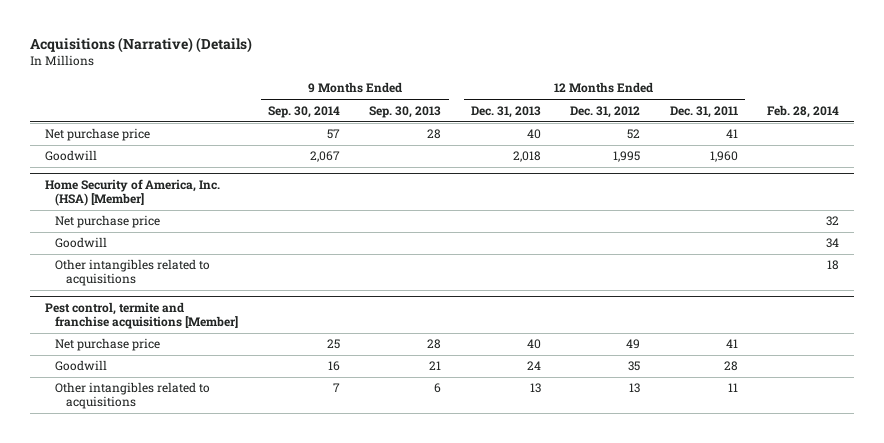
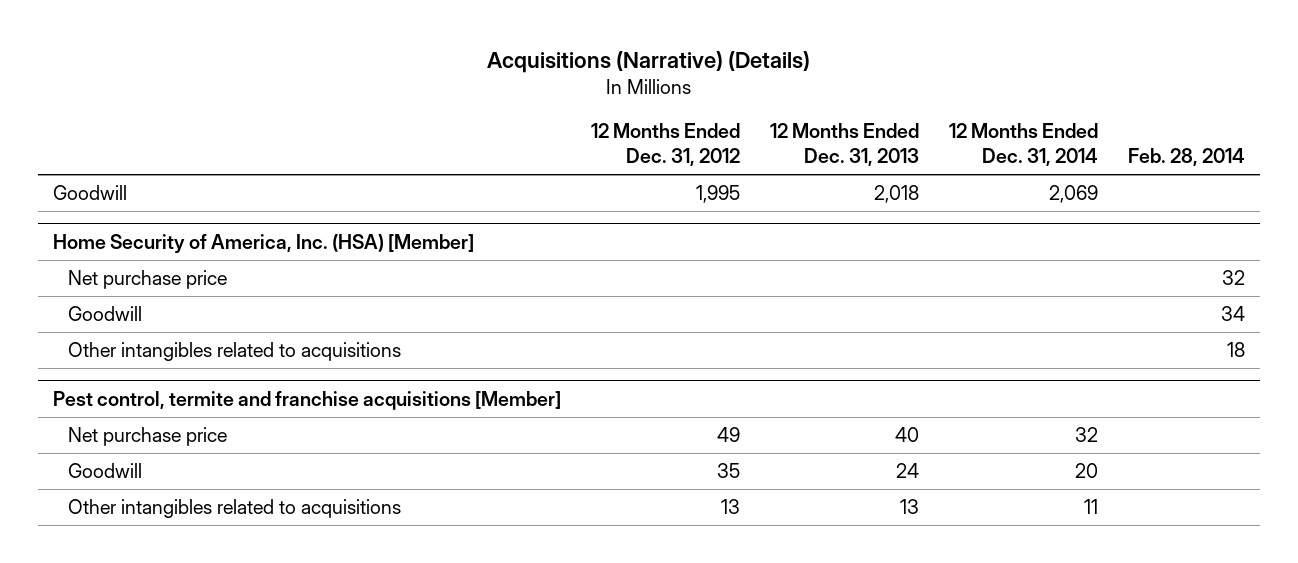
- | 9 Months Ended Sep. 30, 2014 | 9 Months Ended Sep. 30, 2013 | 12 Months Ended Dec. 31, 2013 | 12 Months Ended Dec. 31, 2012 | 12 Months Ended Dec. 31, 2011 | Feb. 28, 2014
+ | 12 Months Ended Dec. 31, 2012 | 12 Months Ended Dec. 31, 2013 | 12 Months Ended Dec. 31, 2014 | Feb. 28, 2014
- Net purchase price | 57 | 28 | 40 | 52 | 41 |

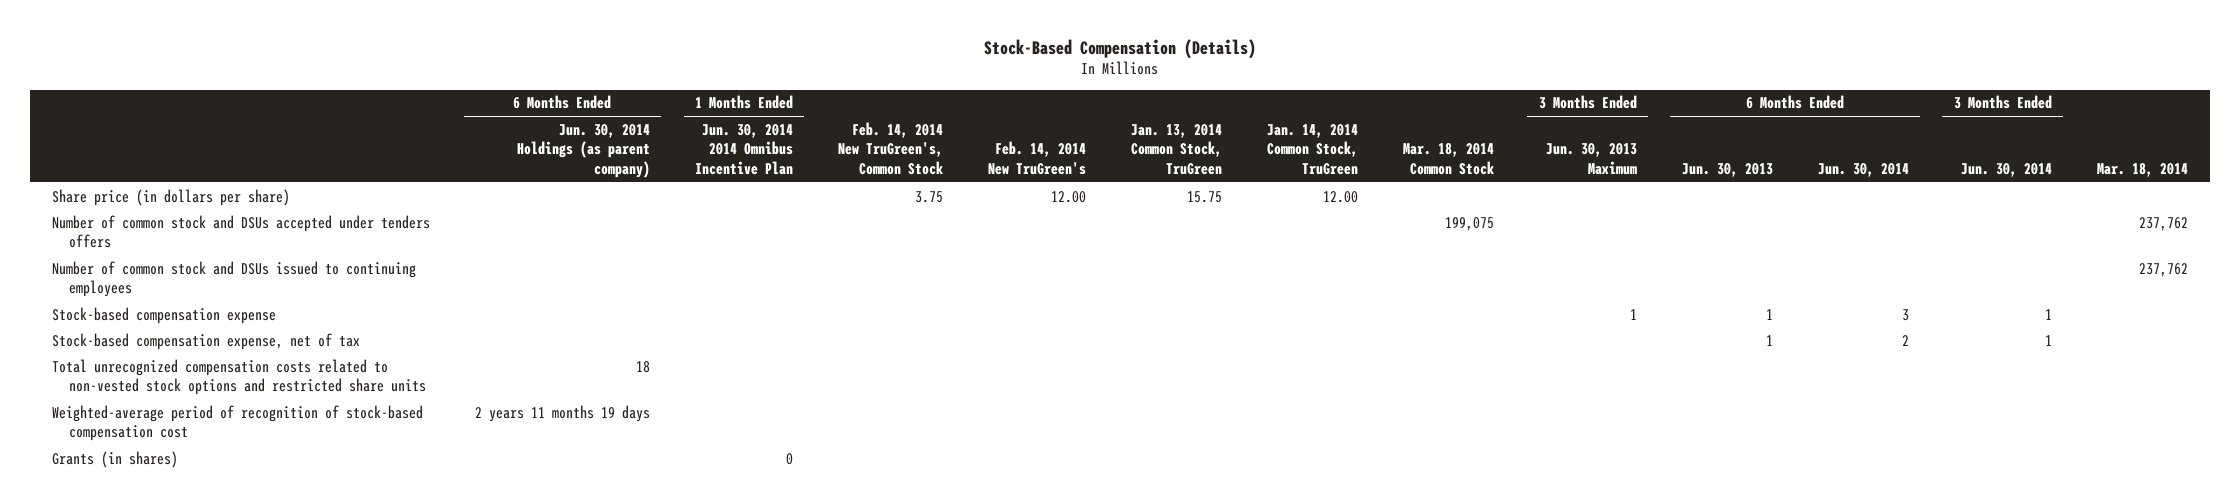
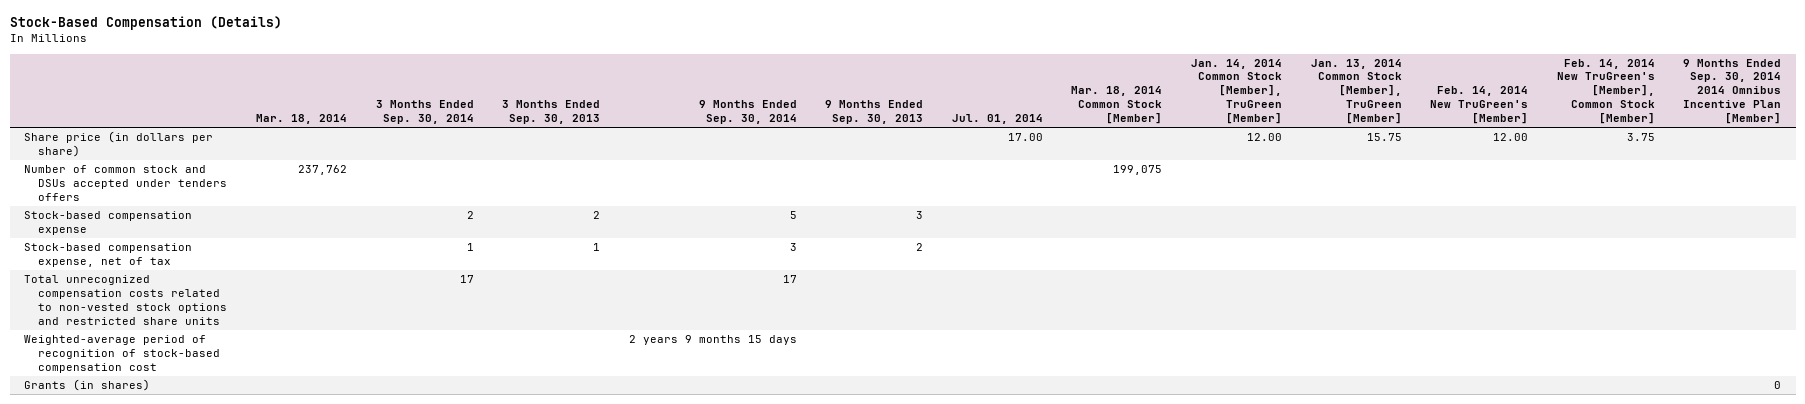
- | 6 Months Ended Jun. 30, 2014 Holdings (as parent company) | 1 Months Ended Jun. 30, 2014 2014 Omnibus Incentive Plan | Feb. 14, 2014 New TruGreen's, Common Stock | Feb. 14, 2014 New TruGreen's | Jan. 13, 2014 Common Stock, TruGreen | Jan. 14, 2014 Common Stock, TruGreen | Mar. 18, 2014 Common Stock | 3 Months Ended Jun. 30, 2013 Maximum | 6 Months Ended Jun. 30, 2013 | 6 Months Ended Jun. 30, 2014 | 3 Months Ended Jun. 30, 2014 | Mar. 18, 2014
+ | Mar. 18, 2014 | 3 Months Ended Sep. 30, 2014 | 3 Months Ended Sep. 30, 2013 | 9 Months Ended Sep. 30, 2014 | 9 Months Ended Sep. 30, 2013 | Jul. 01, 2014 | Mar. 18, 2014 Common Stock [Member] | Jan. 14, 2014 Common Stock [Member], TruGreen [Member] | Jan. 13, 2014 Common Stock [Member], TruGreen [Member] | Feb. 14, 2014 New TruGreen's [Member] | Feb. 14, 2014 New TruGreen's [Member], Common Stock [Member] | 9 Months Ended Sep. 30, 2014 2014 Omnibus Incentive Plan [Member]
- Number of common stock and DSUs issued to continuing employees | | | | | | | | | | | | 237,762

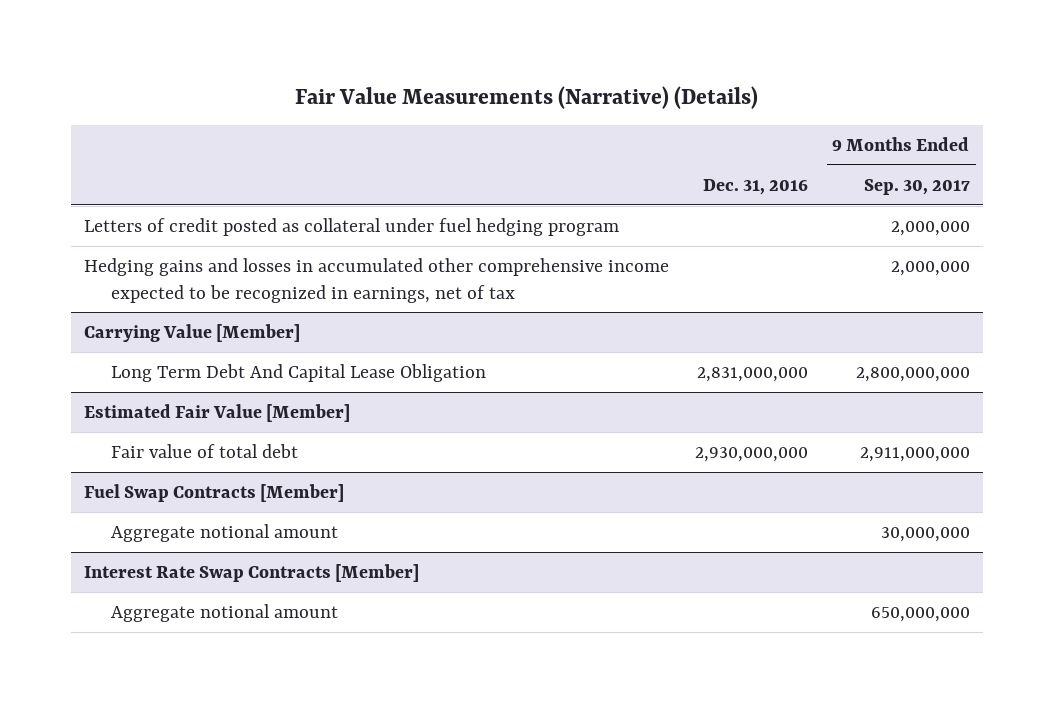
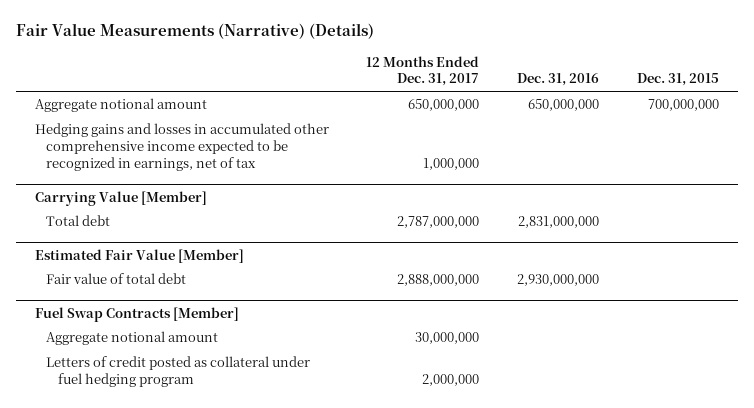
- | Dec. 31, 2016 | 9 Months Ended Sep. 30, 2017
+ | 12 Months Ended Dec. 31, 2017 | Dec. 31, 2016 | Dec. 31, 2015
- Letters of credit posted as collateral under fuel hedging program | | 2,000,000
+ Aggregate notional amount | 650,000,000 | 650,000,000 | 700,000,000
@ Carrying Value [Member]
- Long Term Debt And Capital Lease Obligation | 2,831,000,000 | 2,800,000,000
+ Total debt | 2,787,000,000 | 2,831,000,000 |
- Interest Rate Swap Contracts [Member]
- Aggregate notional amount | | 650,000,000
@ Fuel Swap Contracts [Member]
+ Letters of credit posted as collateral under fuel hedging program | 2,000,000 | |

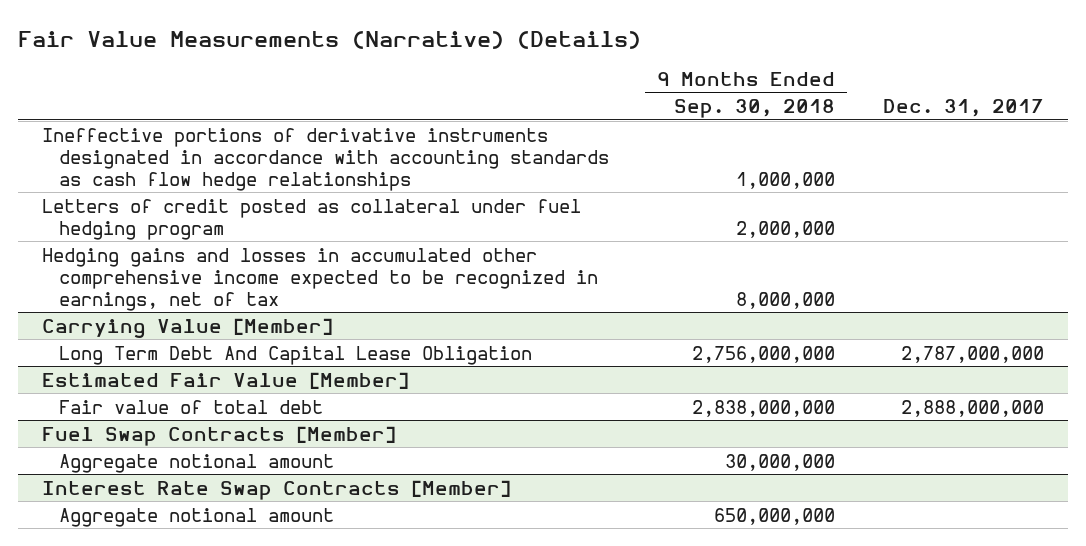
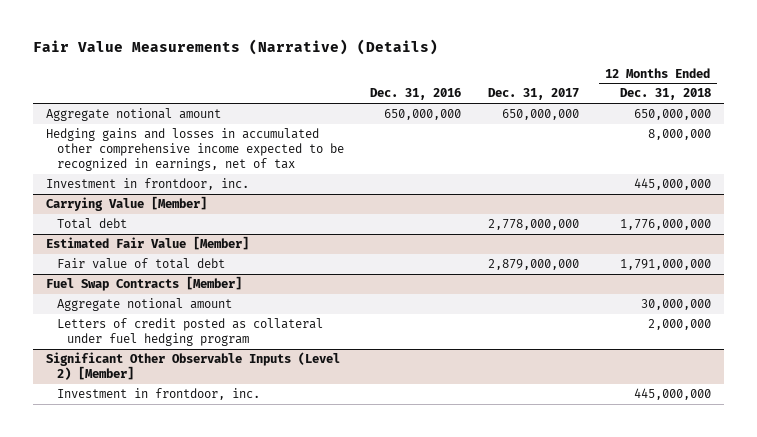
- | 9 Months Ended Sep. 30, 2018 | Dec. 31, 2017
+ | Dec. 31, 2016 | Dec. 31, 2017 | 12 Months Ended Dec. 31, 2018
- Ineffective portions of derivative instruments designated in accordance with accounting standards as cash flow hedge relationships | 1,000,000 |
- Letters of credit posted as collateral under fuel hedging program | 2,000,000 |
+ Aggregate notional amount | 650,000,000 | 650,000,000 | 650,000,000
+ Investment in frontdoor, inc. | | | 445,000,000
@ Carrying Value [Member]
- Long Term Debt And Capital Lease Obligation | 2,756,000,000 | 2,787,000,000
+ Total debt | | 2,778,000,000 | 1,776,000,000
@ Estimated Fair Value [Member]
- Fair value of total debt | 2,838,000,000 | 2,888,000,000
+ Fair value of total debt | | 2,879,000,000 | 1,791,000,000
- Interest Rate Swap Contracts [Member]
- Aggregate notional amount | 650,000,000 |
@ Fuel Swap Contracts [Member]
+ Letters of credit posted as collateral under fuel hedging program | | | 2,000,000
+ Significant Other Observable Inputs (Level 2) [Member]
+ Investment in frontdoor, inc. | | | 445,000,000

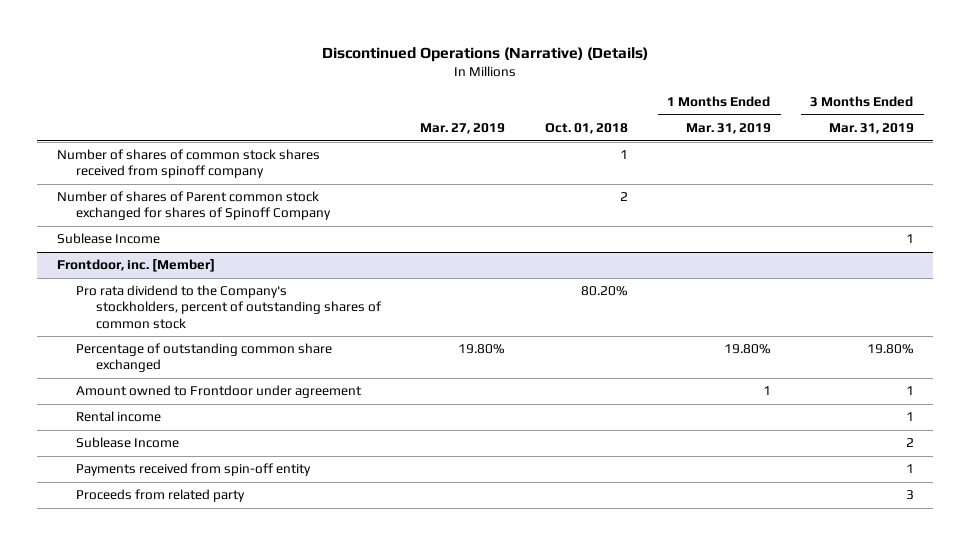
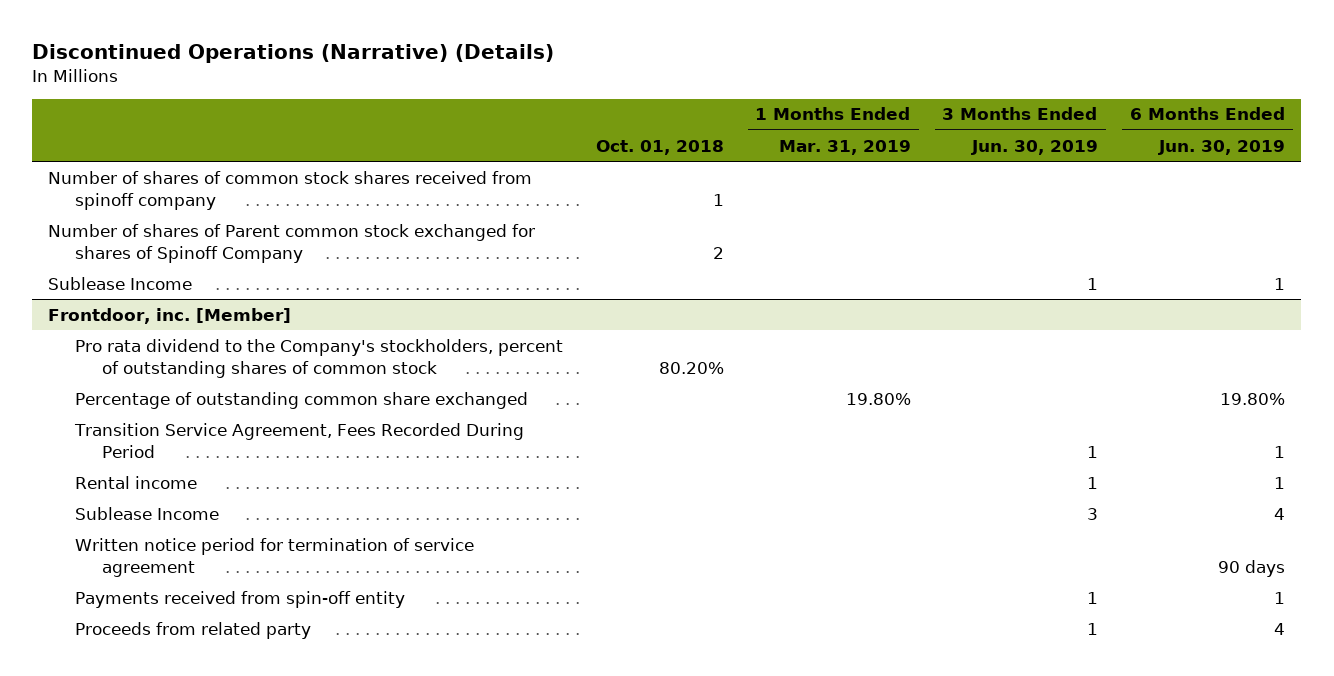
- | Mar. 27, 2019 | Oct. 01, 2018 | 1 Months Ended Mar. 31, 2019 | 3 Months Ended Mar. 31, 2019
+ | Oct. 01, 2018 | 1 Months Ended Mar. 31, 2019 | 3 Months Ended Jun. 30, 2019 | 6 Months Ended Jun. 30, 2019
@ Frontdoor, inc. [Member]
- Amount owned to Frontdoor under agreement | | | 1 | 1
+ Transition Service Agreement, Fees Recorded During Period | | | 1 | 1
+ Written notice period for termination of service agreement | | | | 90 days

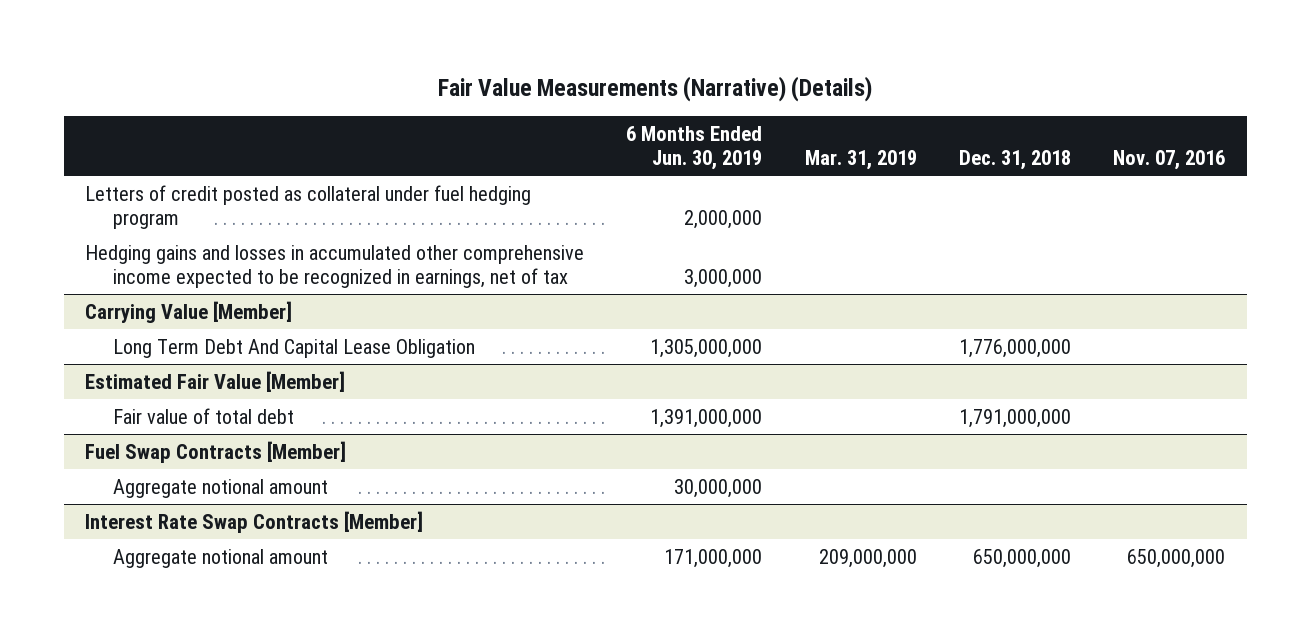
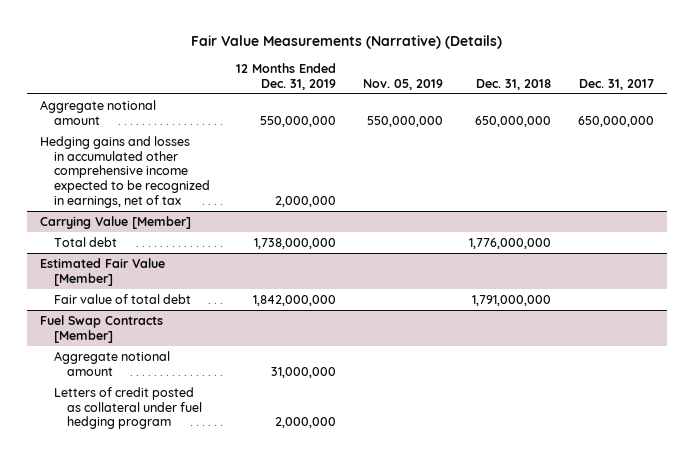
- | 6 Months Ended Jun. 30, 2019 | Mar. 31, 2019 | Dec. 31, 2018 | Nov. 07, 2016
+ | 12 Months Ended Dec. 31, 2019 | Nov. 05, 2019 | Dec. 31, 2018 | Dec. 31, 2017
- Letters of credit posted as collateral under fuel hedging program | 2,000,000 | | |
+ Aggregate notional amount | 550,000,000 | 550,000,000 | 650,000,000 | 650,000,000
@ Carrying Value [Member]
- Long Term Debt And Capital Lease Obligation | 1,305,000,000 | | 1,776,000,000 |
+ Total debt | 1,738,000,000 | | 1,776,000,000 |
- Interest Rate Swap Contracts [Member]
- Aggregate notional amount | 171,000,000 | 209,000,000 | 650,000,000 | 650,000,000
@ Fuel Swap Contracts [Member]
+ Letters of credit posted as collateral under fuel hedging program | 2,000,000 | | |

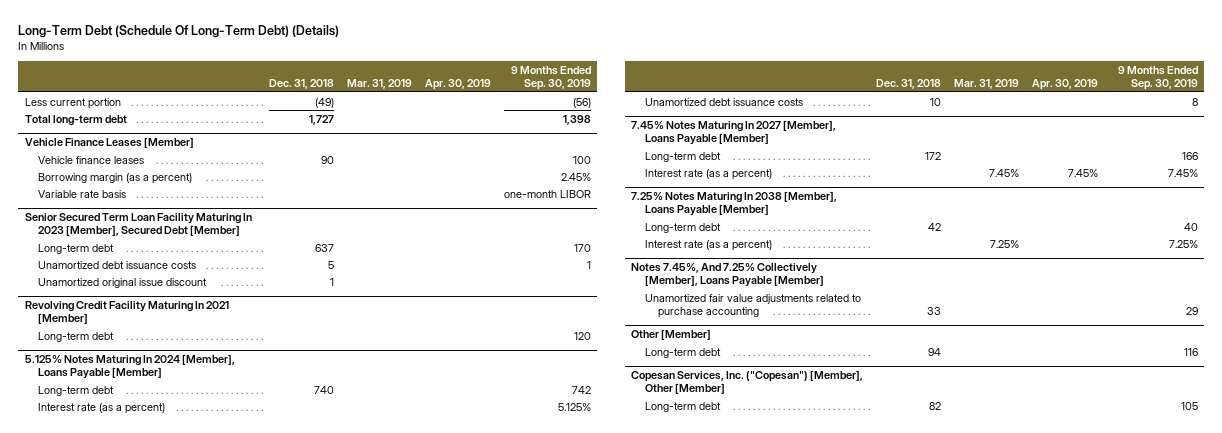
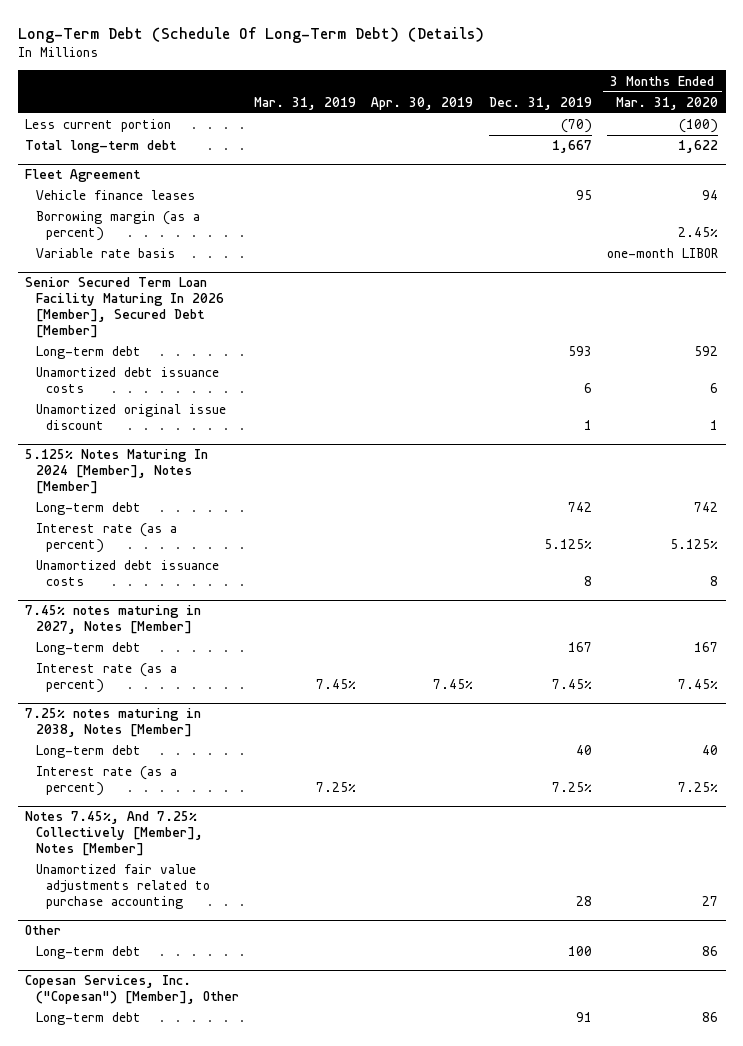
- | Dec. 31, 2018 | Mar. 31, 2019 | Apr. 30, 2019 | 9 Months Ended Sep. 30, 2019
+ | Mar. 31, 2019 | Apr. 30, 2019 | Dec. 31, 2019 | 3 Months Ended Mar. 31, 2020
- Vehicle Finance Leases [Member]
+ Fleet Agreement
- Senior Secured Term Loan Facility Maturing In 2023 [Member], Secured Debt [Member]
+ Senior Secured Term Loan Facility Maturing In 2026 [Member], Secured Debt [Member]
- Revolving Credit Facility Maturing In 2021 [Member]
- Long-term debt | | | | 120
- 5.125% Notes Maturing In 2024 [Member], Loans Payable [Member]
+ 5.125% Notes Maturing In 2024 [Member], Notes [Member]
- 7.45% Notes Maturing In 2027 [Member], Loans Payable [Member]
+ 7.45% notes maturing in 2027, Notes [Member]
- 7.25% Notes Maturing In 2038 [Member], Loans Payable [Member]
+ 7.25% notes maturing in 2038, Notes [Member]
- Notes 7.45%, And 7.25% Collectively [Member], Loans Payable [Member]
+ Notes 7.45%, And 7.25% Collectively [Member], Notes [Member]
- Other [Member]
+ Other
- Copesan Services, Inc. ("Copesan") [Member], Other [Member]
+ Copesan Services, Inc. ("Copesan") [Member], Other

